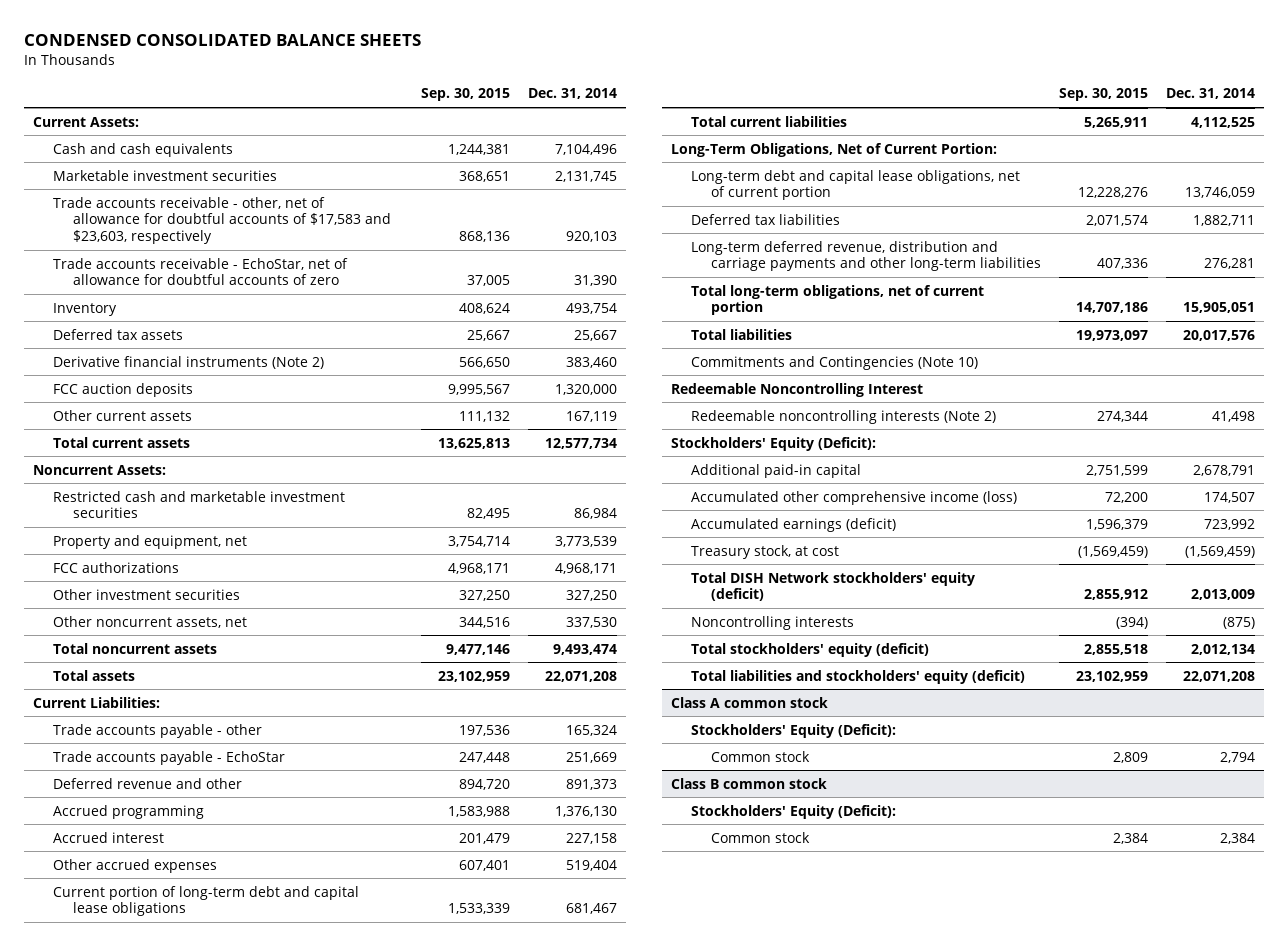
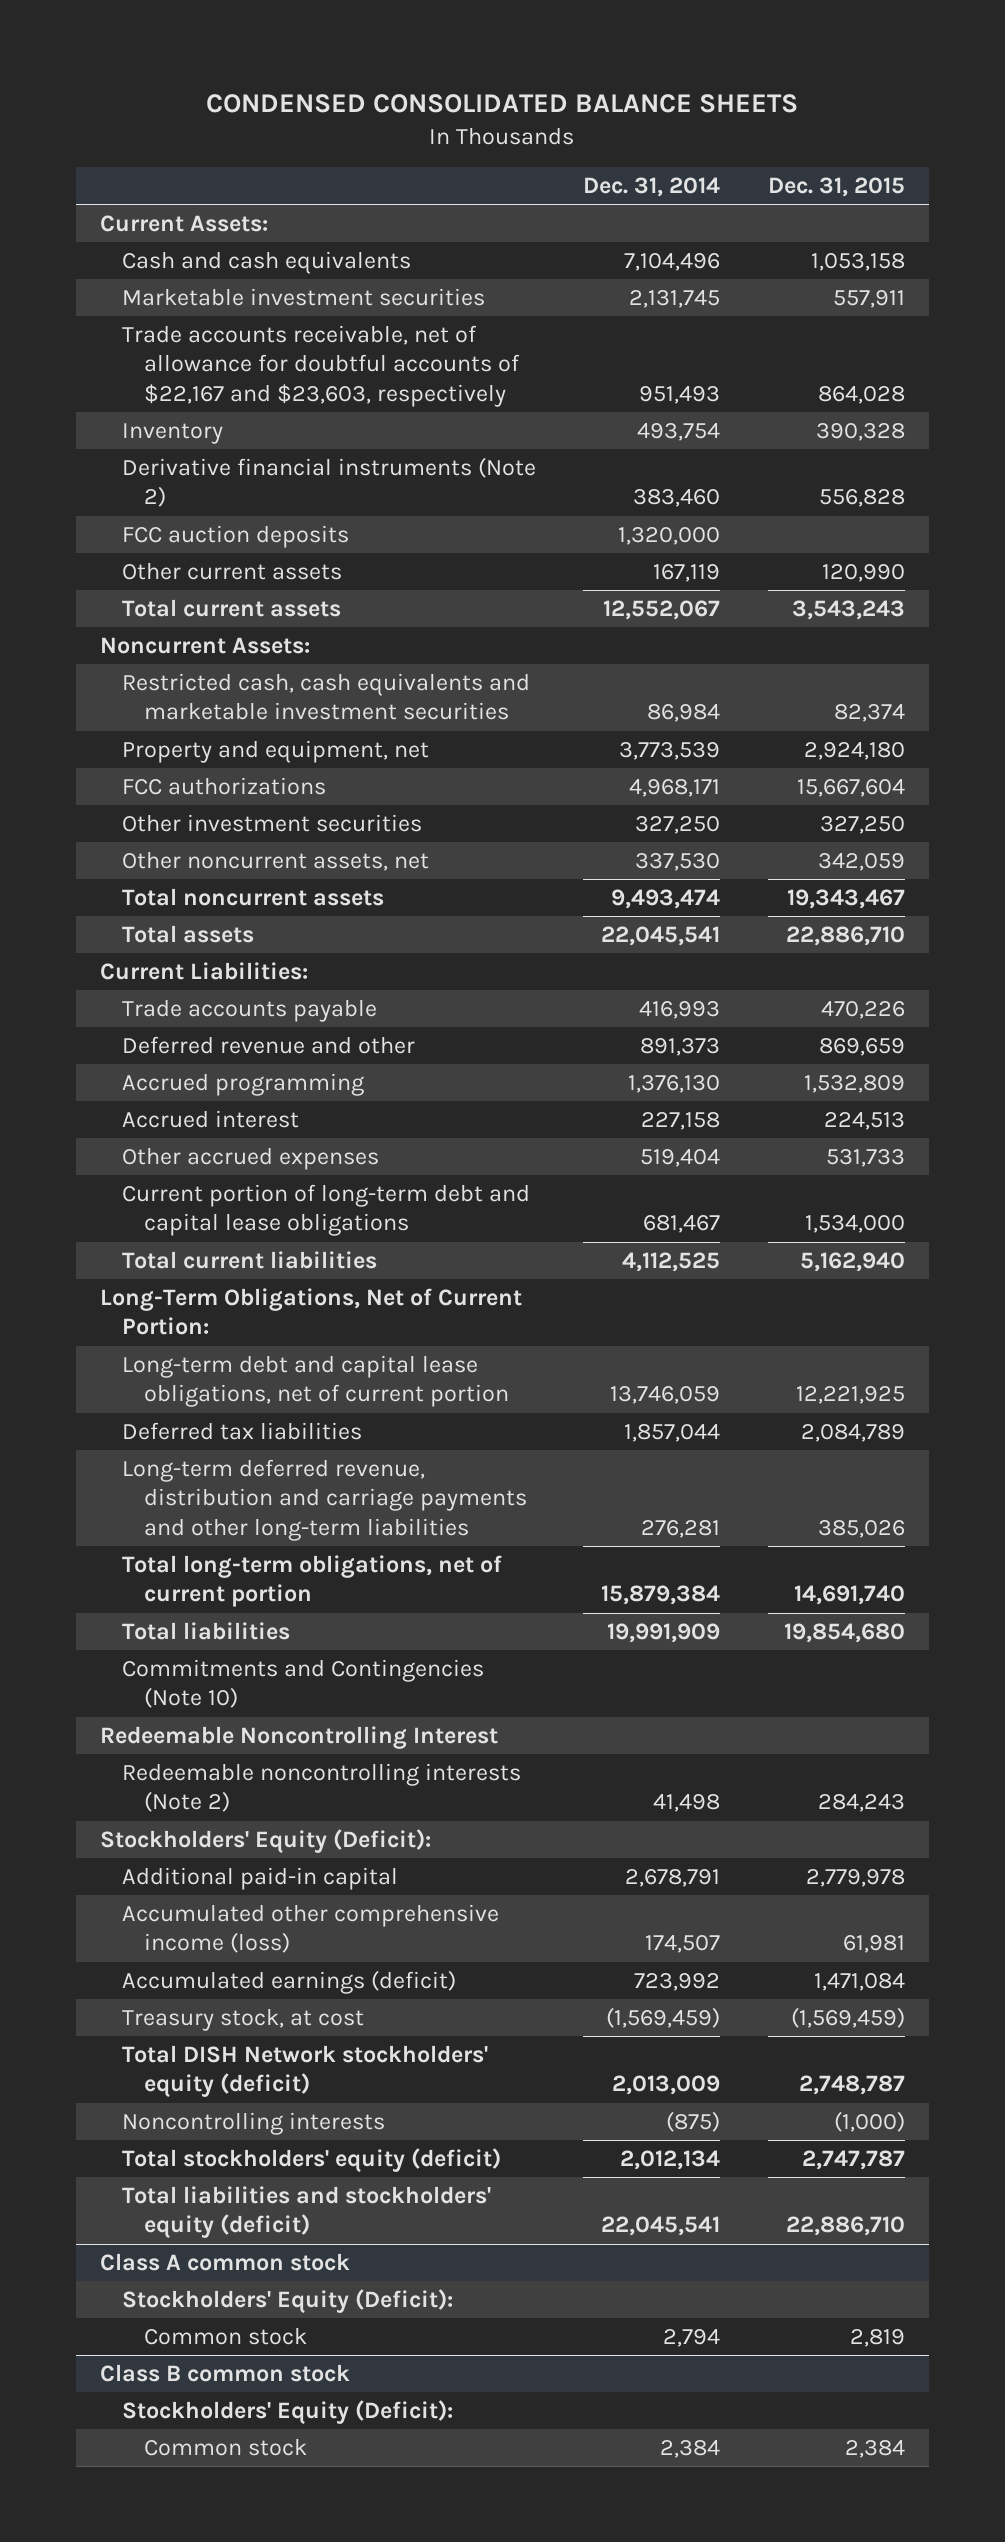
- | Sep. 30, 2015 | Dec. 31, 2014
+ | Dec. 31, 2014 | Dec. 31, 2015
- Trade accounts receivable - other, net of allowance for doubtful accounts of $17,583 and $23,603, respectively | 868,136 | 920,103
- Trade accounts receivable - EchoStar, net of allowance for doubtful accounts of zero | 37,005 | 31,390
+ Trade accounts receivable, net of allowance for doubtful accounts of $22,167 and $23,603, respectively | 951,493 | 864,028
- Deferred tax assets | 25,667 | 25,667
- Total current assets | 13,625,813 | 12,577,734
+ Total current assets | 12,552,067 | 3,543,243
- Restricted cash and marketable investment securities | 82,495 | 86,984
+ Restricted cash, cash equivalents and marketable investment securities | 86,984 | 82,374
- Total assets | 23,102,959 | 22,071,208
+ Total assets | 22,045,541 | 22,886,710
- Trade accounts payable - other | 197,536 | 165,324
- Trade accounts payable - EchoStar | 247,448 | 251,669
+ Trade accounts payable | 416,993 | 470,226
- Deferred tax liabilities | 2,071,574 | 1,882,711
+ Deferred tax liabilities | 1,857,044 | 2,084,789
- Total long-term obligations, net of current portion | 14,707,186 | 15,905,051
- Total liabilities | 19,973,097 | 20,017,576
+ Total long-term obligations, net of current portion | 15,879,384 | 14,691,740
+ Total liabilities | 19,991,909 | 19,854,680
- Total liabilities and stockholders' equity (deficit) | 23,102,959 | 22,071,208
+ Total liabilities and stockholders' equity (deficit) | 22,045,541 | 22,886,710

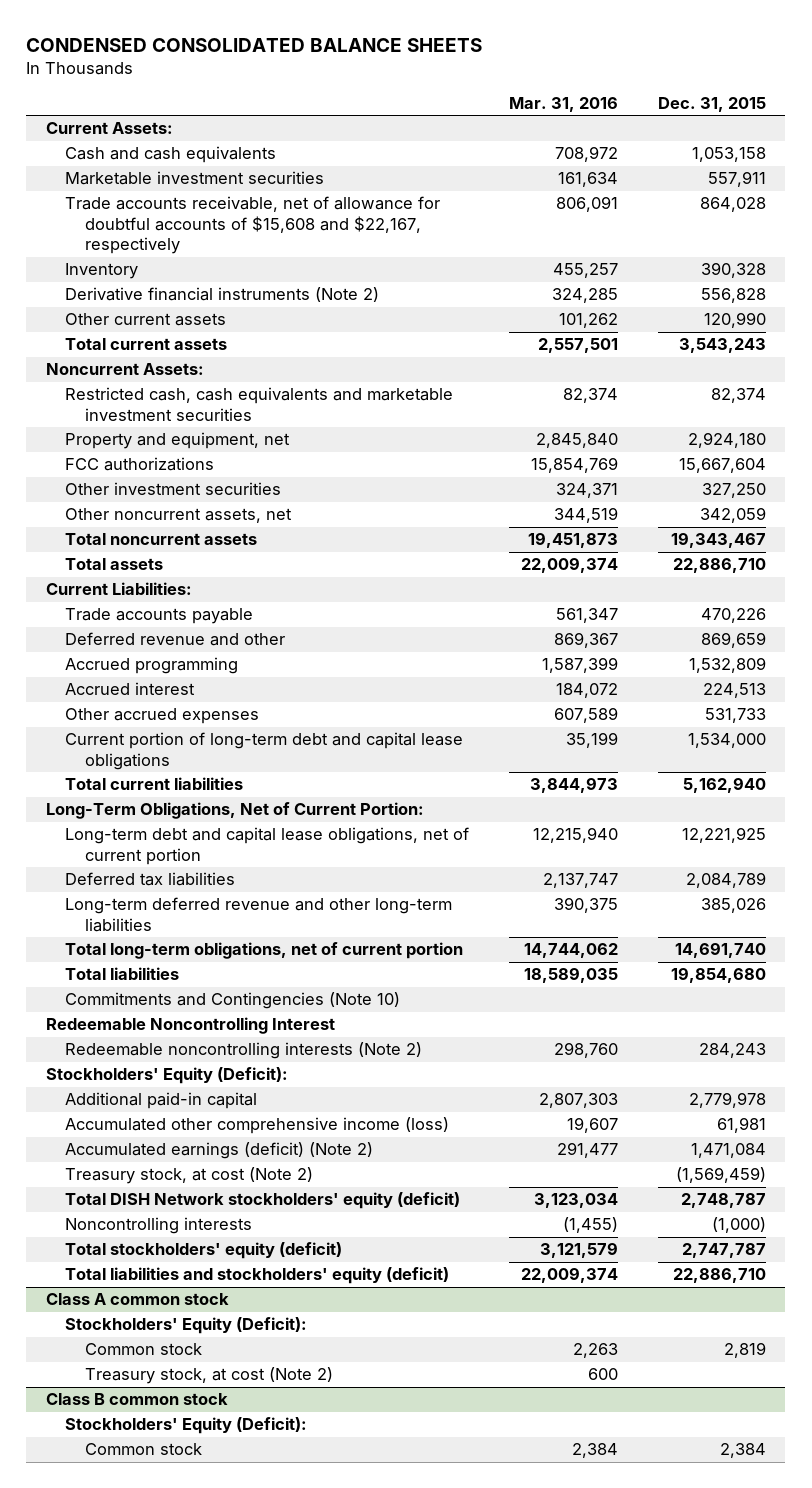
- | Dec. 31, 2014 | Dec. 31, 2015
+ | Mar. 31, 2016 | Dec. 31, 2015
- Trade accounts receivable, net of allowance for doubtful accounts of $22,167 and $23,603, respectively | 951,493 | 864,028
+ Trade accounts receivable, net of allowance for doubtful accounts of $15,608 and $22,167, respectively | 806,091 | 864,028
- FCC auction deposits | 1,320,000 |
- Long-term deferred revenue, distribution and carriage payments and other long-term liabilities | 276,281 | 385,026
+ Long-term deferred revenue and other long-term liabilities | 390,375 | 385,026
- Accumulated earnings (deficit) | 723,992 | 1,471,084
- Treasury stock, at cost | (1,569,459) | (1,569,459)
+ Accumulated earnings (deficit) (Note 2) | 291,477 | 1,471,084
+ Treasury stock, at cost (Note 2) | | (1,569,459)
@ Class A common stock
+ Treasury stock, at cost (Note 2) | 600 |

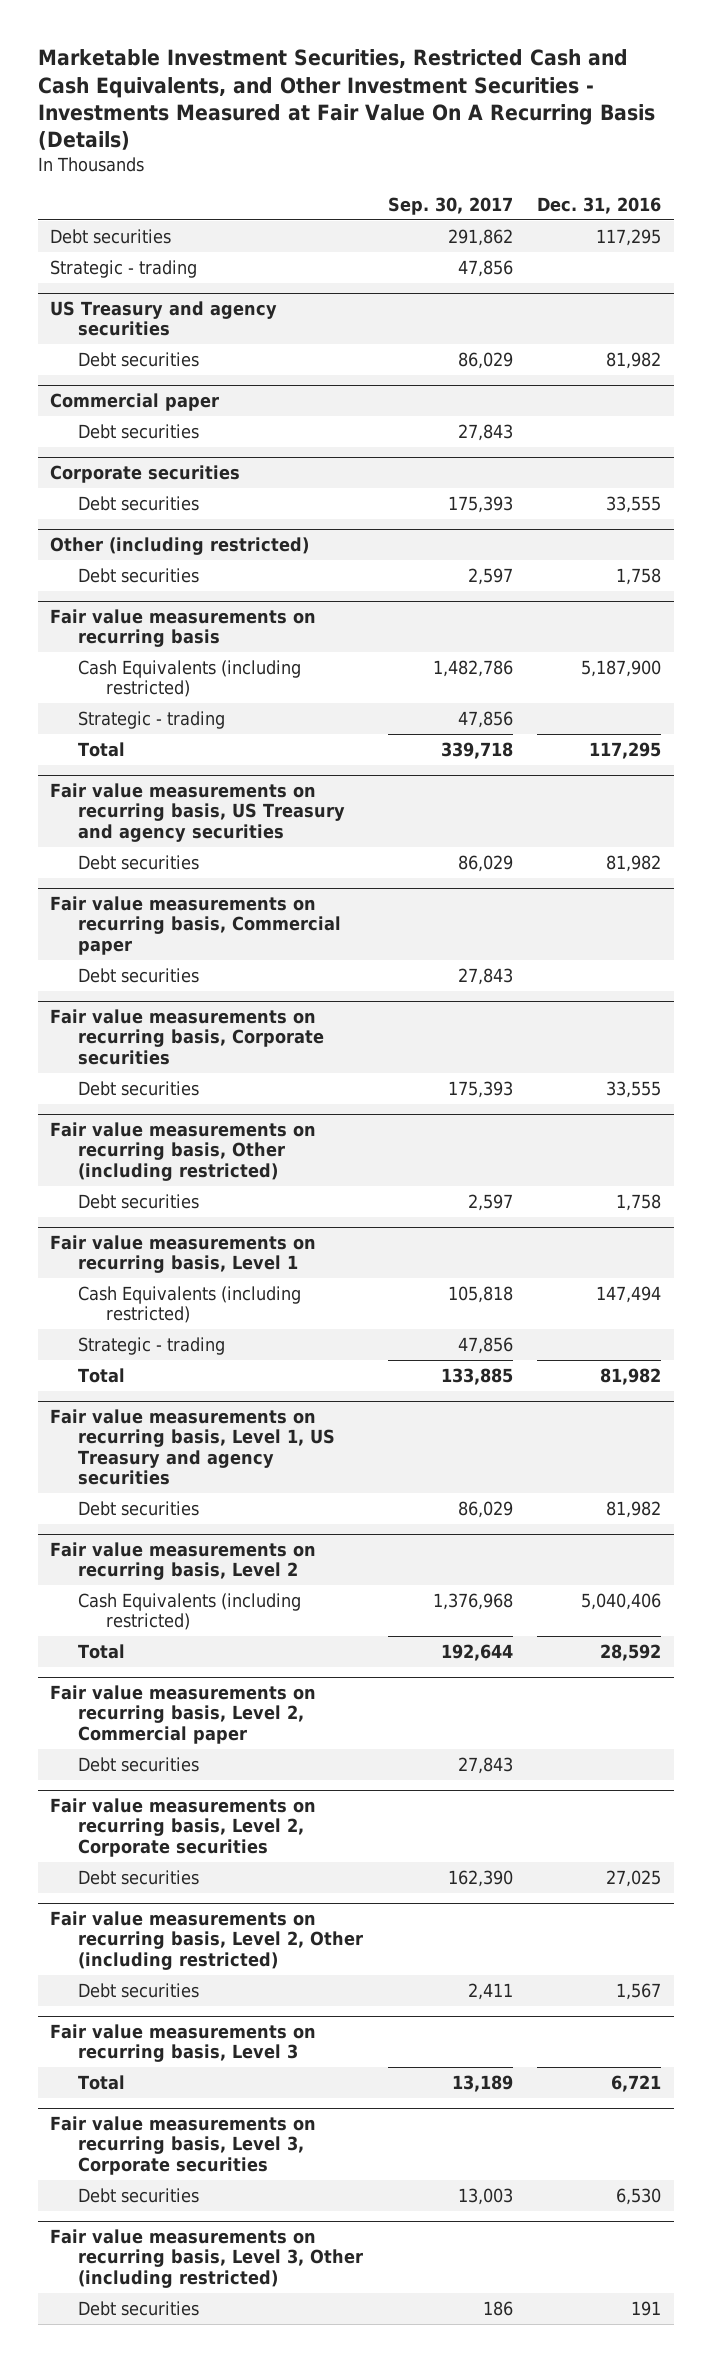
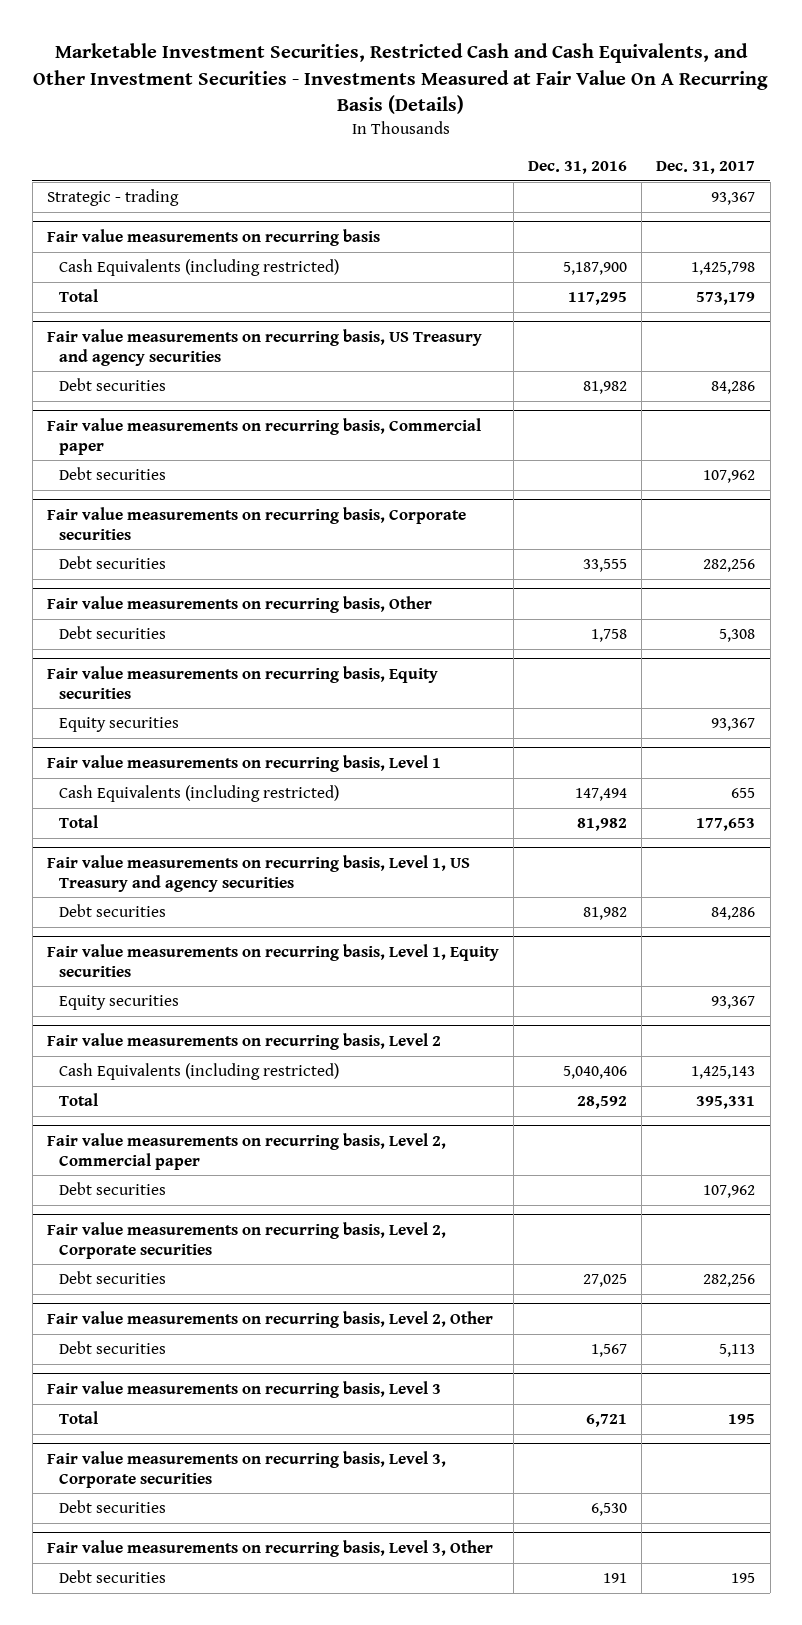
- | Sep. 30, 2017 | Dec. 31, 2016
+ | Dec. 31, 2016 | Dec. 31, 2017
- Debt securities | 291,862 | 117,295
- US Treasury and agency securities
- Debt securities | 86,029 | 81,982
- Commercial paper
- Debt securities | 27,843 |
- Corporate securities
- Debt securities | 175,393 | 33,555
- Other (including restricted)
- Debt securities | 2,597 | 1,758
@ Fair value measurements on recurring basis
- Strategic - trading | 47,856 |
- Fair value measurements on recurring basis, Other (including restricted)
+ Fair value measurements on recurring basis, Other
+ Fair value measurements on recurring basis, Equity securities
+ Equity securities | | 93,367
@ Fair value measurements on recurring basis, Level 1
- Strategic - trading | 47,856 |
+ Fair value measurements on recurring basis, Level 1, Equity securities
+ Equity securities | | 93,367
- Fair value measurements on recurring basis, Level 2, Other (including restricted)
+ Fair value measurements on recurring basis, Level 2, Other
- Fair value measurements on recurring basis, Level 3, Other (including restricted)
+ Fair value measurements on recurring basis, Level 3, Other

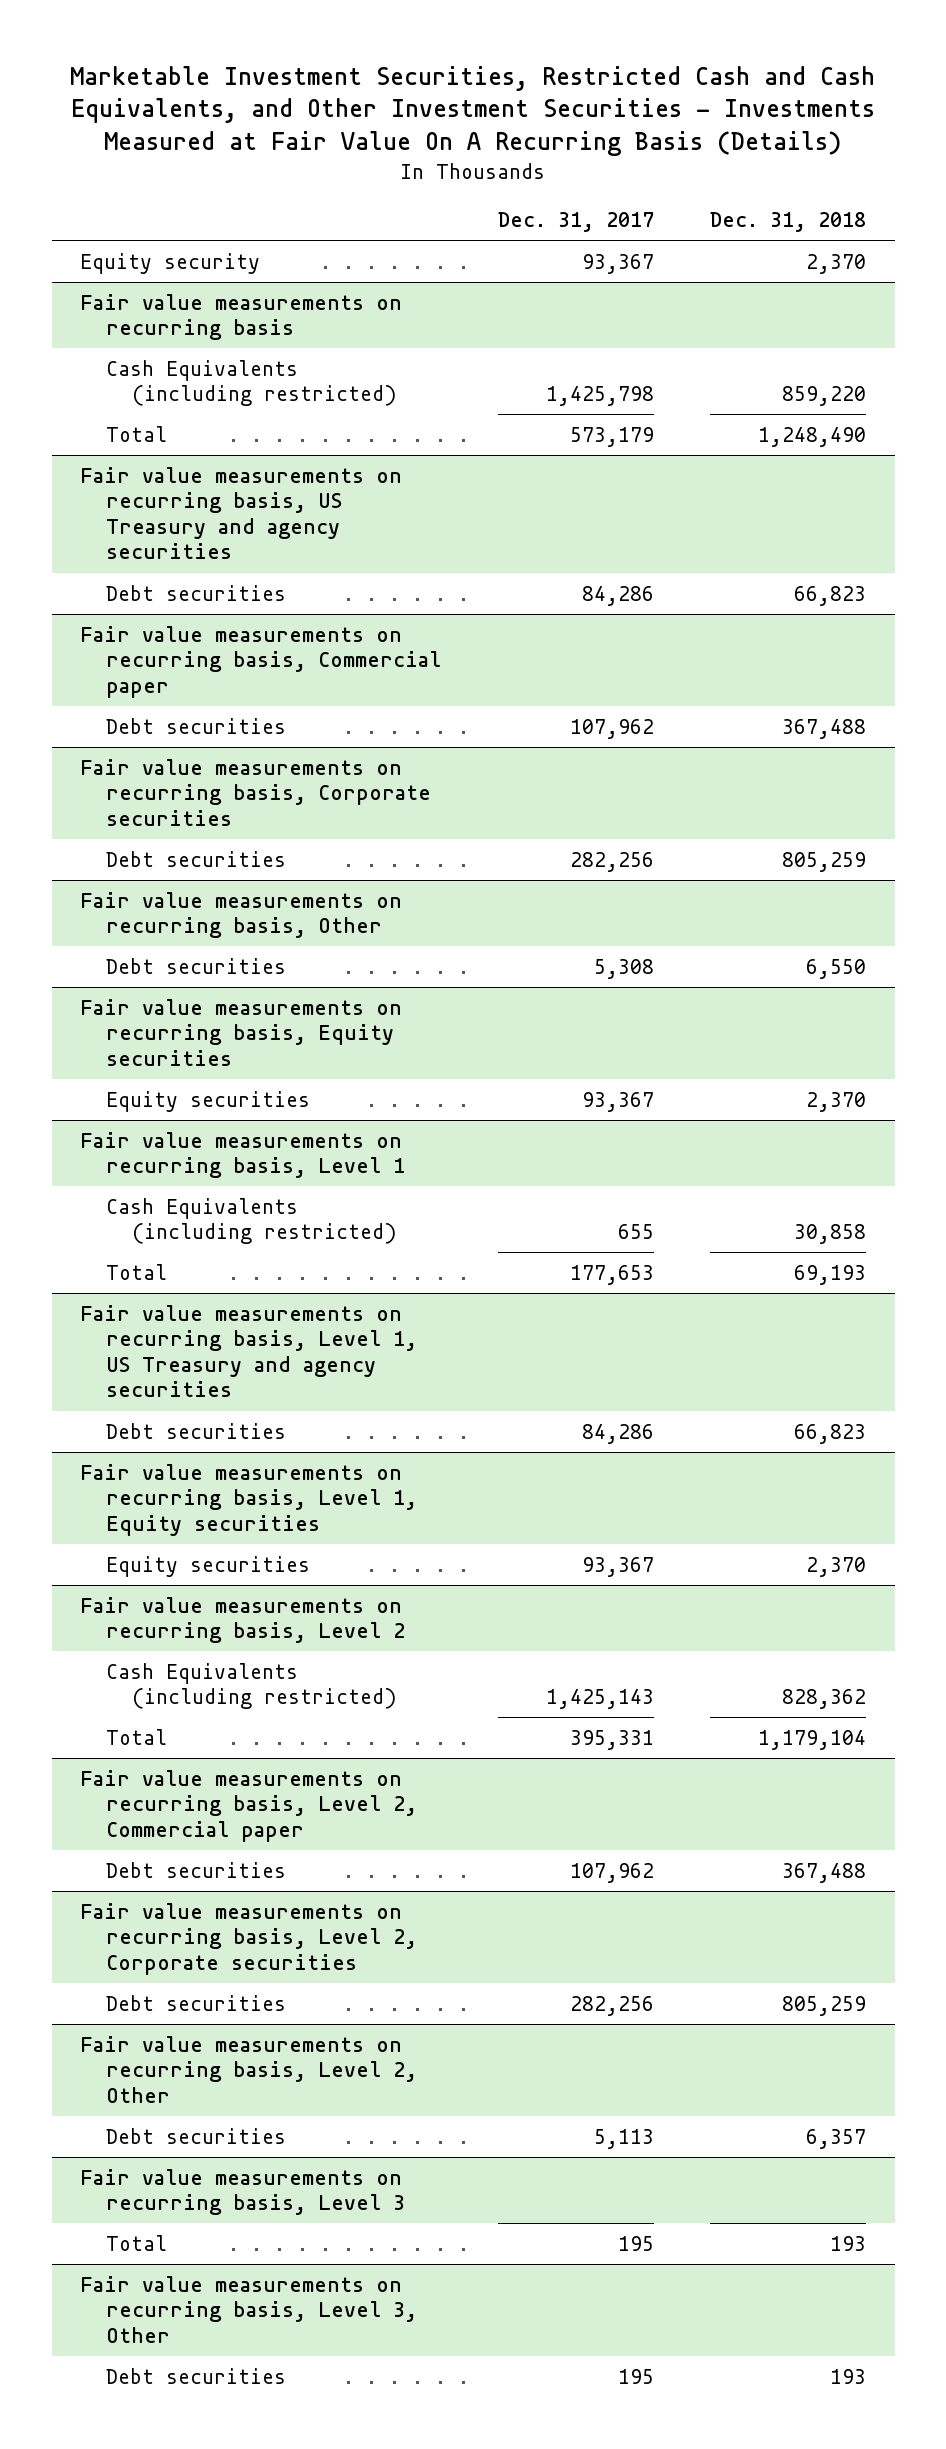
- | Dec. 31, 2016 | Dec. 31, 2017
+ | Dec. 31, 2017 | Dec. 31, 2018
- Strategic - trading | | 93,367
+ Equity security | 93,367 | 2,370
- Fair value measurements on recurring basis, Level 3, Corporate securities
- Debt securities | 6,530 |

